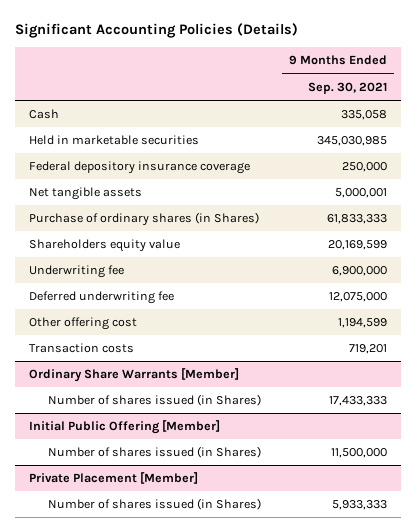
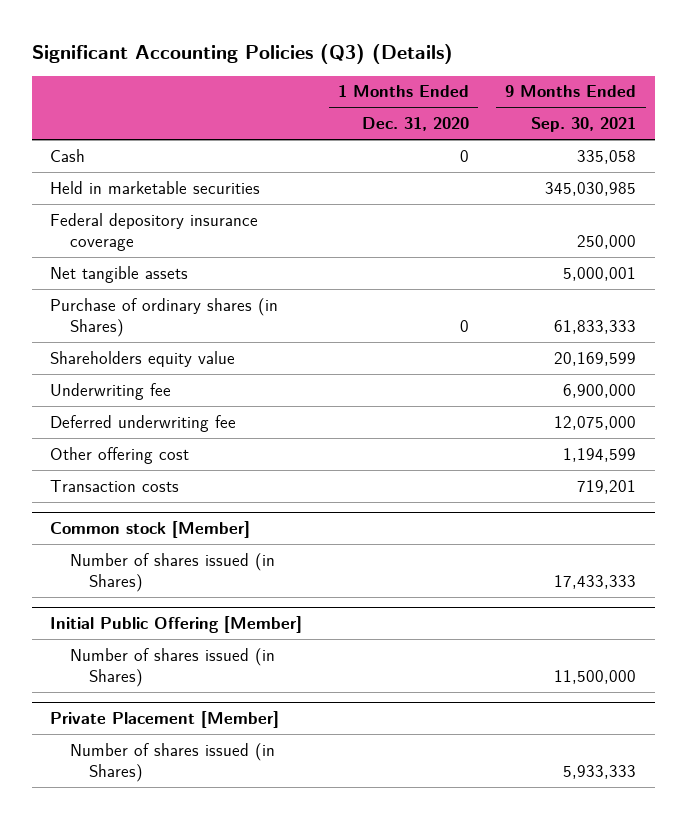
- Significant Accounting Policies (Details)
+ Significant Accounting Policies (Q3) (Details)
- | 9 Months Ended Sep. 30, 2021
+ | 1 Months Ended Dec. 31, 2020 | 9 Months Ended Sep. 30, 2021
- Ordinary Share Warrants [Member]
+ Common stock [Member]

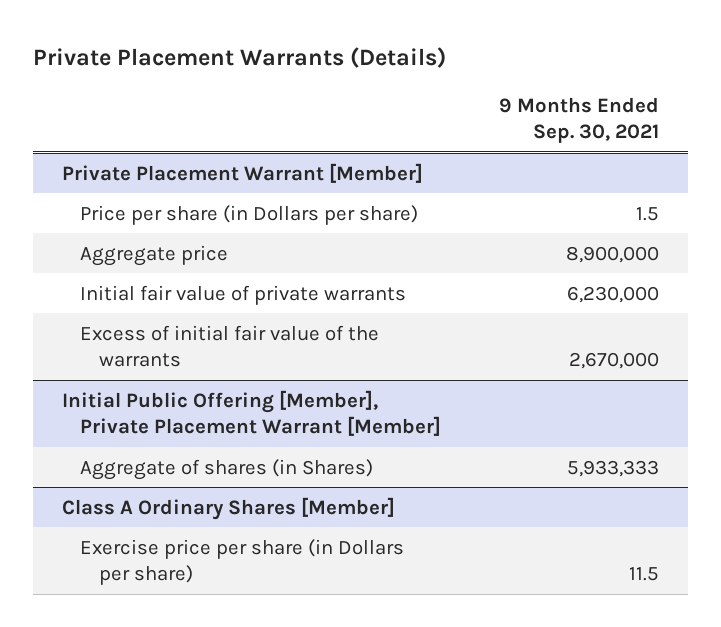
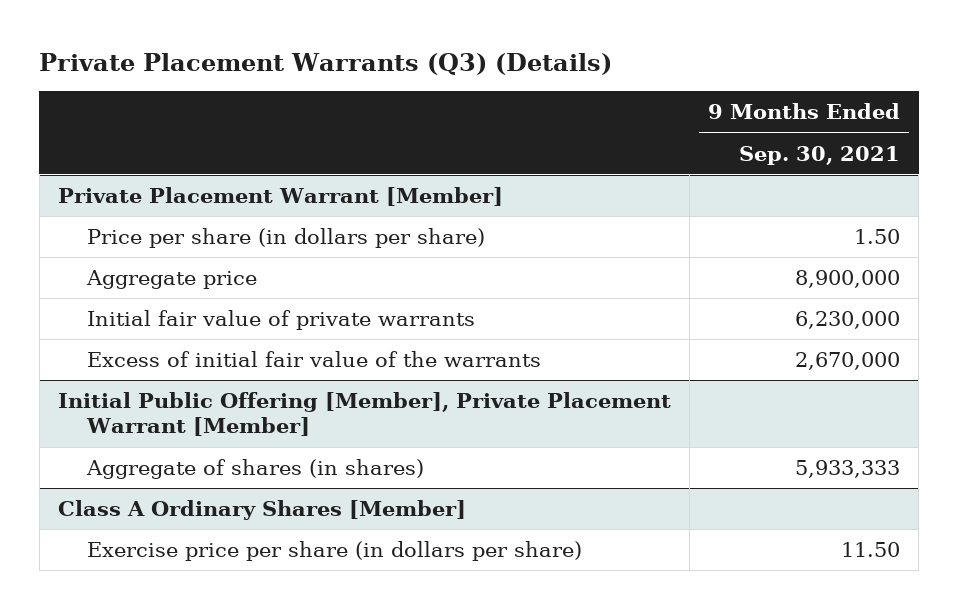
- Private Placement Warrants (Details)
+ Private Placement Warrants (Q3) (Details)
@ Private Placement Warrant [Member]
- Price per share (in Dollars per share) | 1.5
+ Price per share (in dollars per share) | 1.50
@ Initial Public Offering [Member], Private Placement Warrant [Member]
- Aggregate of shares (in Shares) | 5,933,333
+ Aggregate of shares (in shares) | 5,933,333
@ Class A Ordinary Shares [Member]
- Exercise price per share (in Dollars per share) | 11.5
+ Exercise price per share (in dollars per share) | 11.50

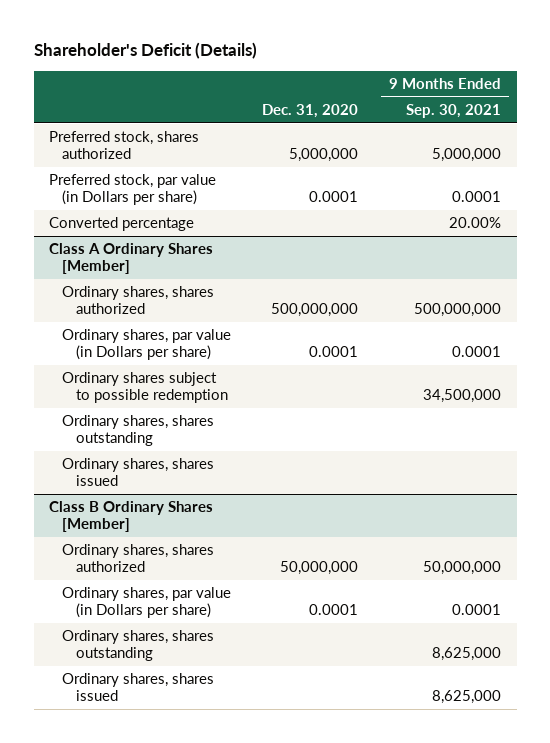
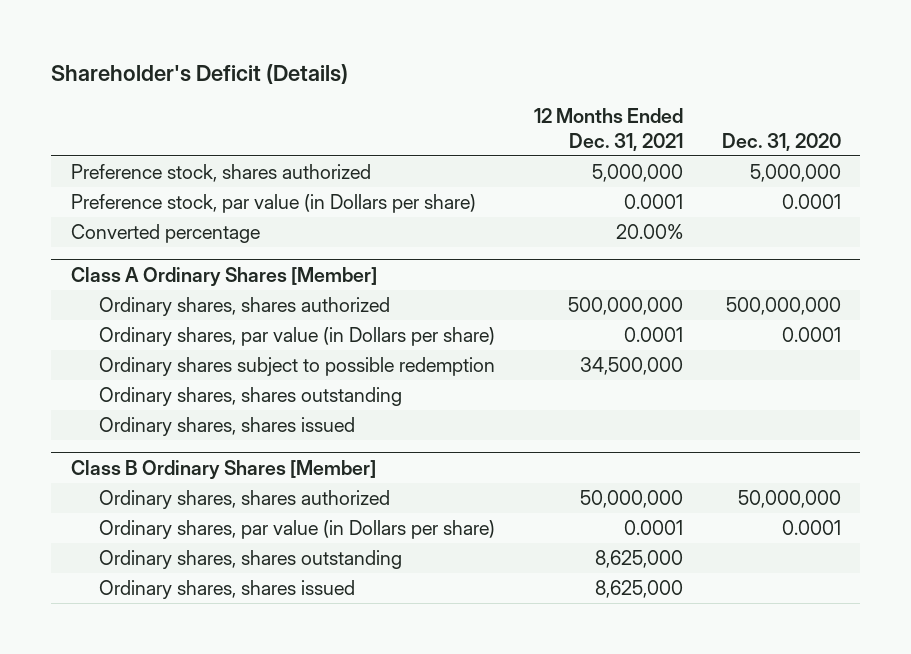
- | Dec. 31, 2020 | 9 Months Ended Sep. 30, 2021
+ | 12 Months Ended Dec. 31, 2021 | Dec. 31, 2020
- Preferred stock, shares authorized | 5,000,000 | 5,000,000
- Preferred stock, par value (in Dollars per share) | 0.0001 | 0.0001
+ Preference stock, shares authorized | 5,000,000 | 5,000,000
+ Preference stock, par value (in Dollars per share) | 0.0001 | 0.0001

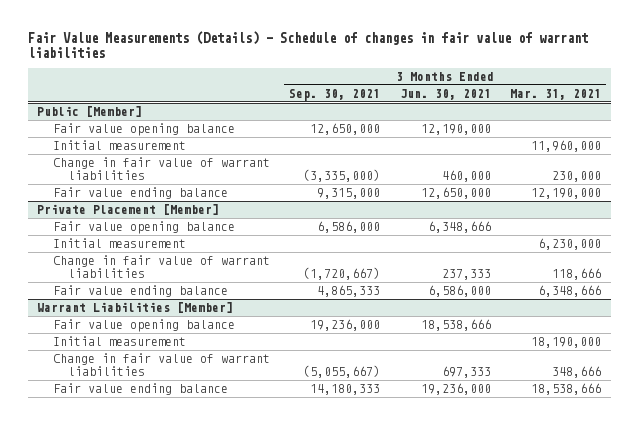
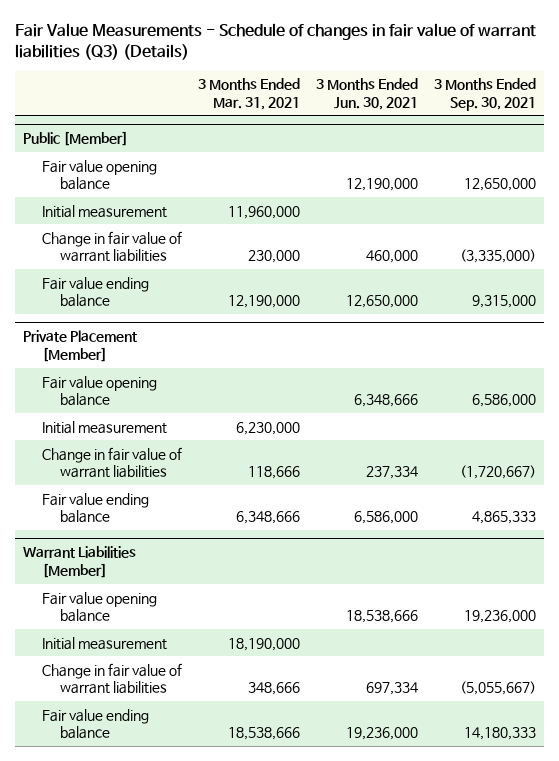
- Fair Value Measurements (Details) - Schedule of changes in fair value of warrant liabilities
+ Fair Value Measurements - Schedule of changes in fair value of warrant liabilities (Q3) (Details)
- | 3 Months Ended Sep. 30, 2021 | 3 Months Ended Jun. 30, 2021 | 3 Months Ended Mar. 31, 2021
+ | 3 Months Ended Mar. 31, 2021 | 3 Months Ended Jun. 30, 2021 | 3 Months Ended Sep. 30, 2021
@ Private Placement [Member]
- Change in fair value of warrant liabilities | (1,720,667) | 237,333 | 118,666
+ Change in fair value of warrant liabilities | 118,666 | 237,334 | (1,720,667)
@ Warrant Liabilities [Member]
- Change in fair value of warrant liabilities | (5,055,667) | 697,333 | 348,666
+ Change in fair value of warrant liabilities | 348,666 | 697,334 | (5,055,667)

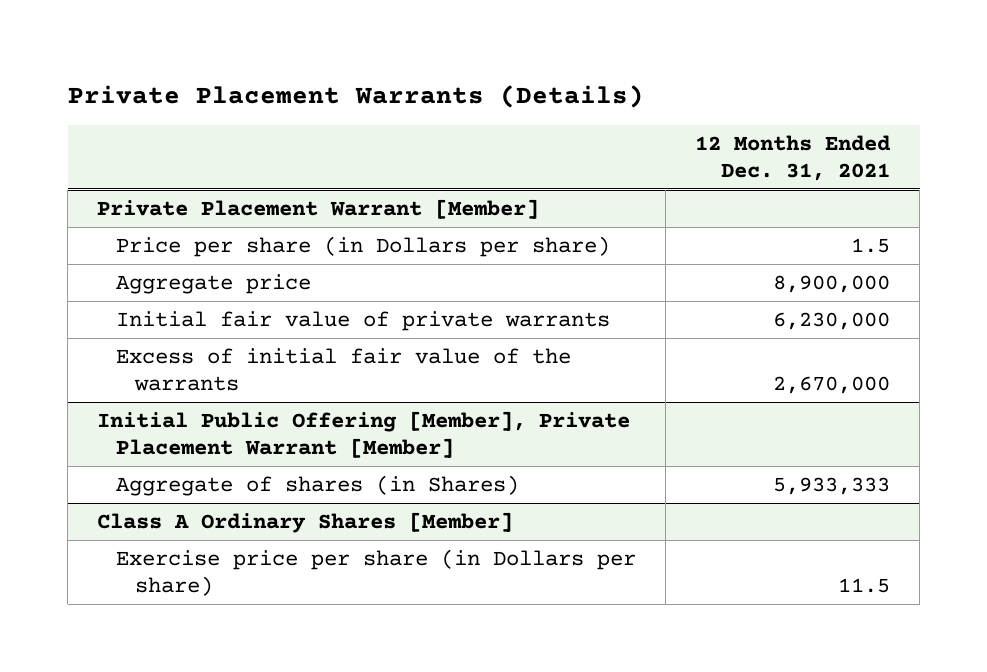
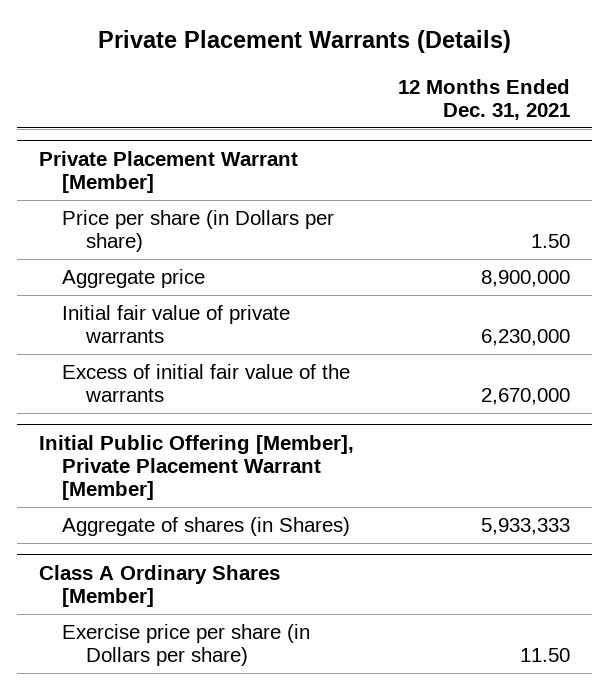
@ Private Placement Warrant [Member]
- Price per share (in Dollars per share) | 1.5
+ Price per share (in Dollars per share) | 1.50
@ Class A Ordinary Shares [Member]
- Exercise price per share (in Dollars per share) | 11.5
+ Exercise price per share (in Dollars per share) | 11.50

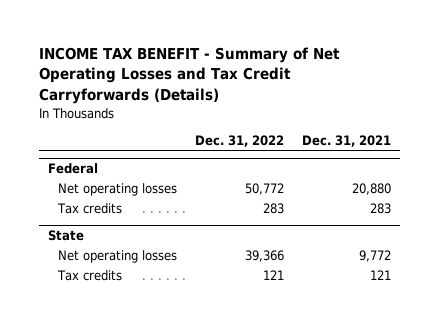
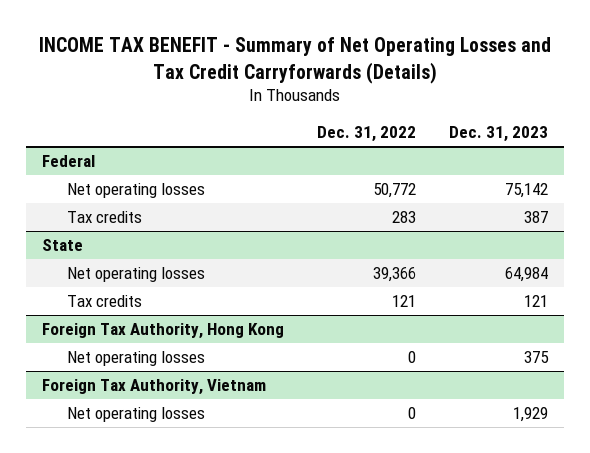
- | Dec. 31, 2022 | Dec. 31, 2021
+ | Dec. 31, 2022 | Dec. 31, 2023
+ Foreign Tax Authority, Hong Kong
+ Net operating losses | 0 | 375
+ Foreign Tax Authority, Vietnam
+ Net operating losses | 0 | 1,929

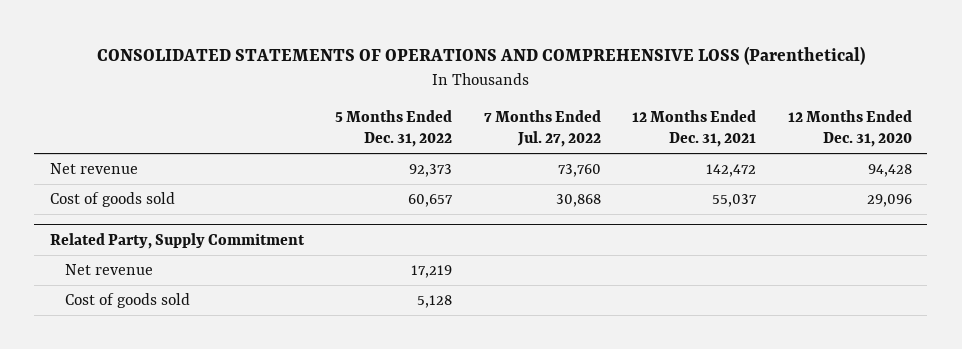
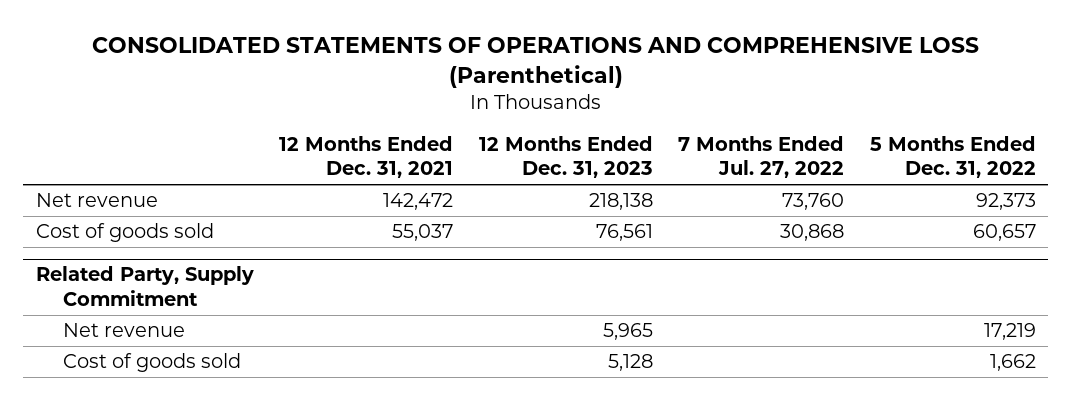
- | 5 Months Ended Dec. 31, 2022 | 7 Months Ended Jul. 27, 2022 | 12 Months Ended Dec. 31, 2021 | 12 Months Ended Dec. 31, 2020
+ | 12 Months Ended Dec. 31, 2021 | 12 Months Ended Dec. 31, 2023 | 7 Months Ended Jul. 27, 2022 | 5 Months Ended Dec. 31, 2022
@ Related Party, Supply Commitment
- Cost of goods sold | 5,128 | | |
+ Cost of goods sold | | 5,128 | | 1,662

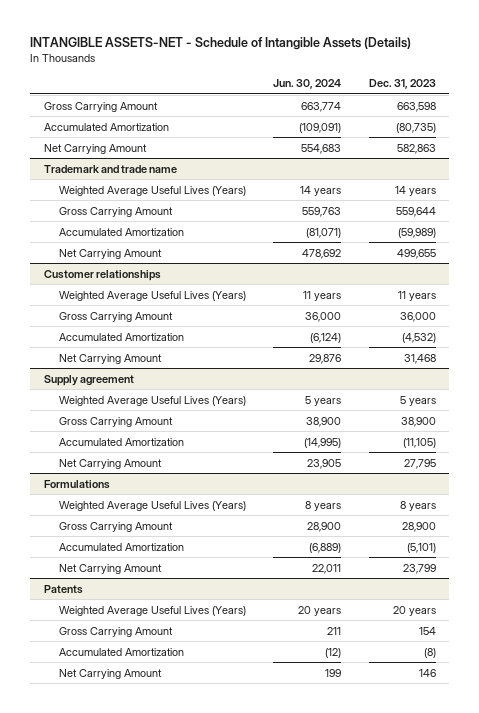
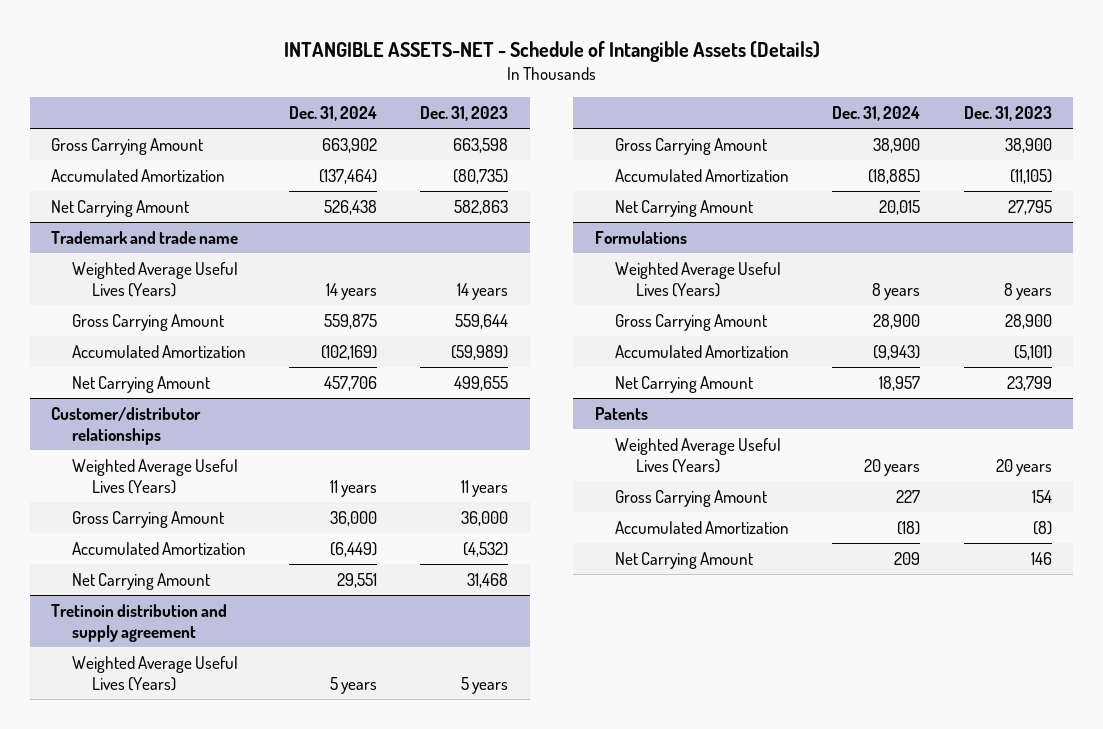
- | Jun. 30, 2024 | Dec. 31, 2023
+ | Dec. 31, 2024 | Dec. 31, 2023
- Customer relationships
+ Customer/distributor relationships
- Supply agreement
+ Tretinoin distribution and supply agreement

